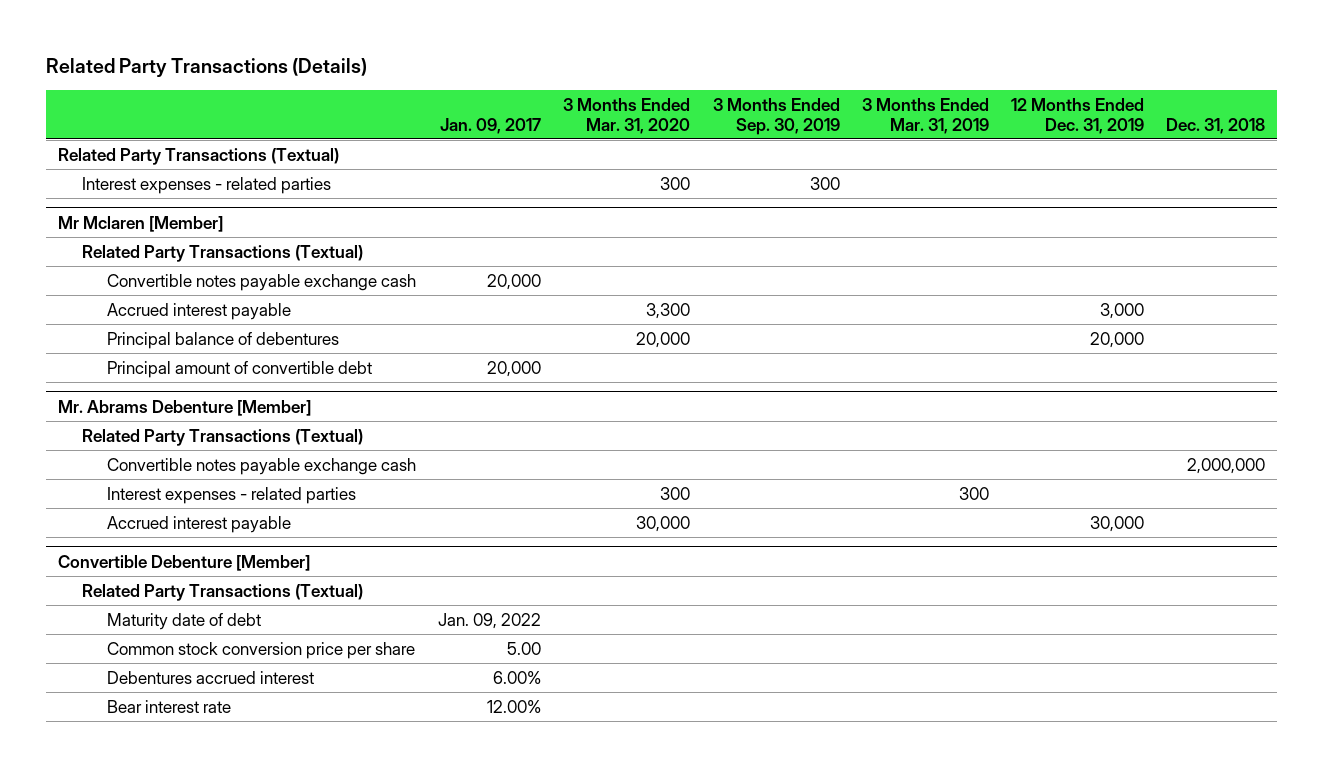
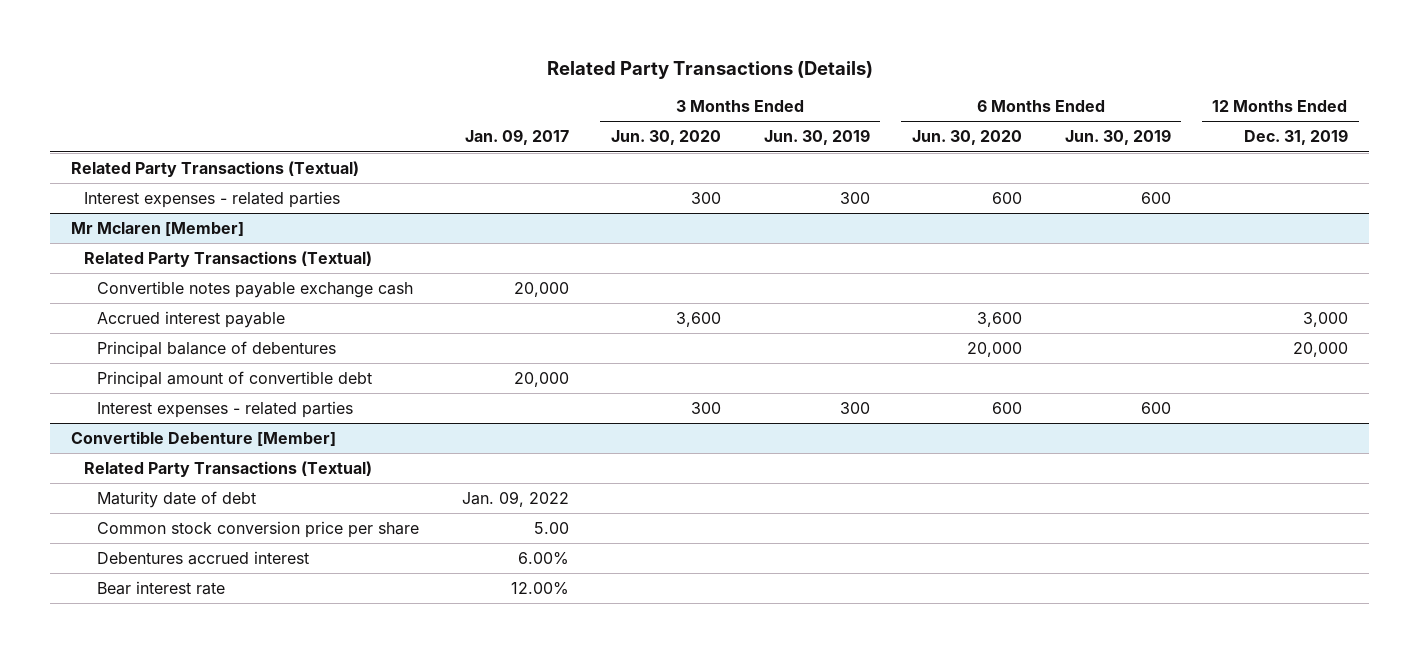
- | Jan. 09, 2017 | 3 Months Ended Mar. 31, 2020 | 3 Months Ended Sep. 30, 2019 | 3 Months Ended Mar. 31, 2019 | 12 Months Ended Dec. 31, 2019 | Dec. 31, 2018
+ | Jan. 09, 2017 | 3 Months Ended Jun. 30, 2020 | 3 Months Ended Jun. 30, 2019 | 6 Months Ended Jun. 30, 2020 | 6 Months Ended Jun. 30, 2019 | 12 Months Ended Dec. 31, 2019
- Mr. Abrams Debenture [Member]
- Related Party Transactions (Textual)
- Convertible notes payable exchange cash | | | | | | 2,000,000
- Interest expenses - related parties | | 300 | | 300 | |
- Accrued interest payable | | 30,000 | | | 30,000 |
@ Mr Mclaren [Member]
+ Interest expenses - related parties | | 300 | 300 | 600 | 600 |

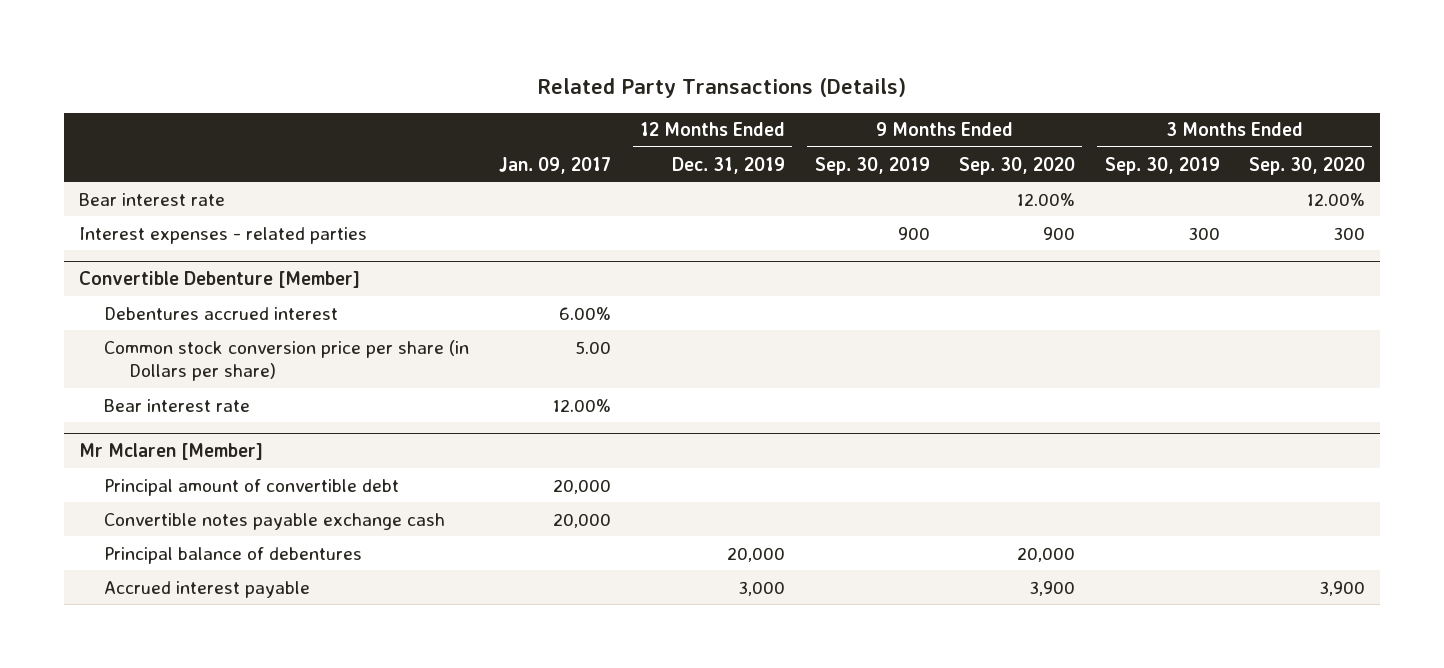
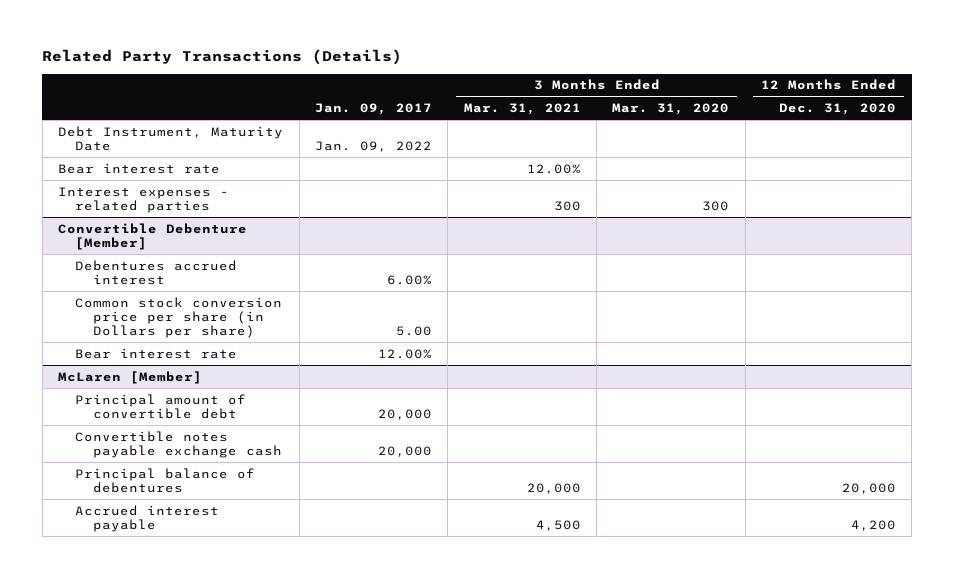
- | Jan. 09, 2017 | 12 Months Ended Dec. 31, 2019 | 9 Months Ended Sep. 30, 2019 | 9 Months Ended Sep. 30, 2020 | 3 Months Ended Sep. 30, 2019 | 3 Months Ended Sep. 30, 2020
+ | Jan. 09, 2017 | 3 Months Ended Mar. 31, 2021 | 3 Months Ended Mar. 31, 2020 | 12 Months Ended Dec. 31, 2020
+ Debt Instrument, Maturity Date | Jan. 09, 2022 | | |
- Mr Mclaren [Member]
+ McLaren [Member]

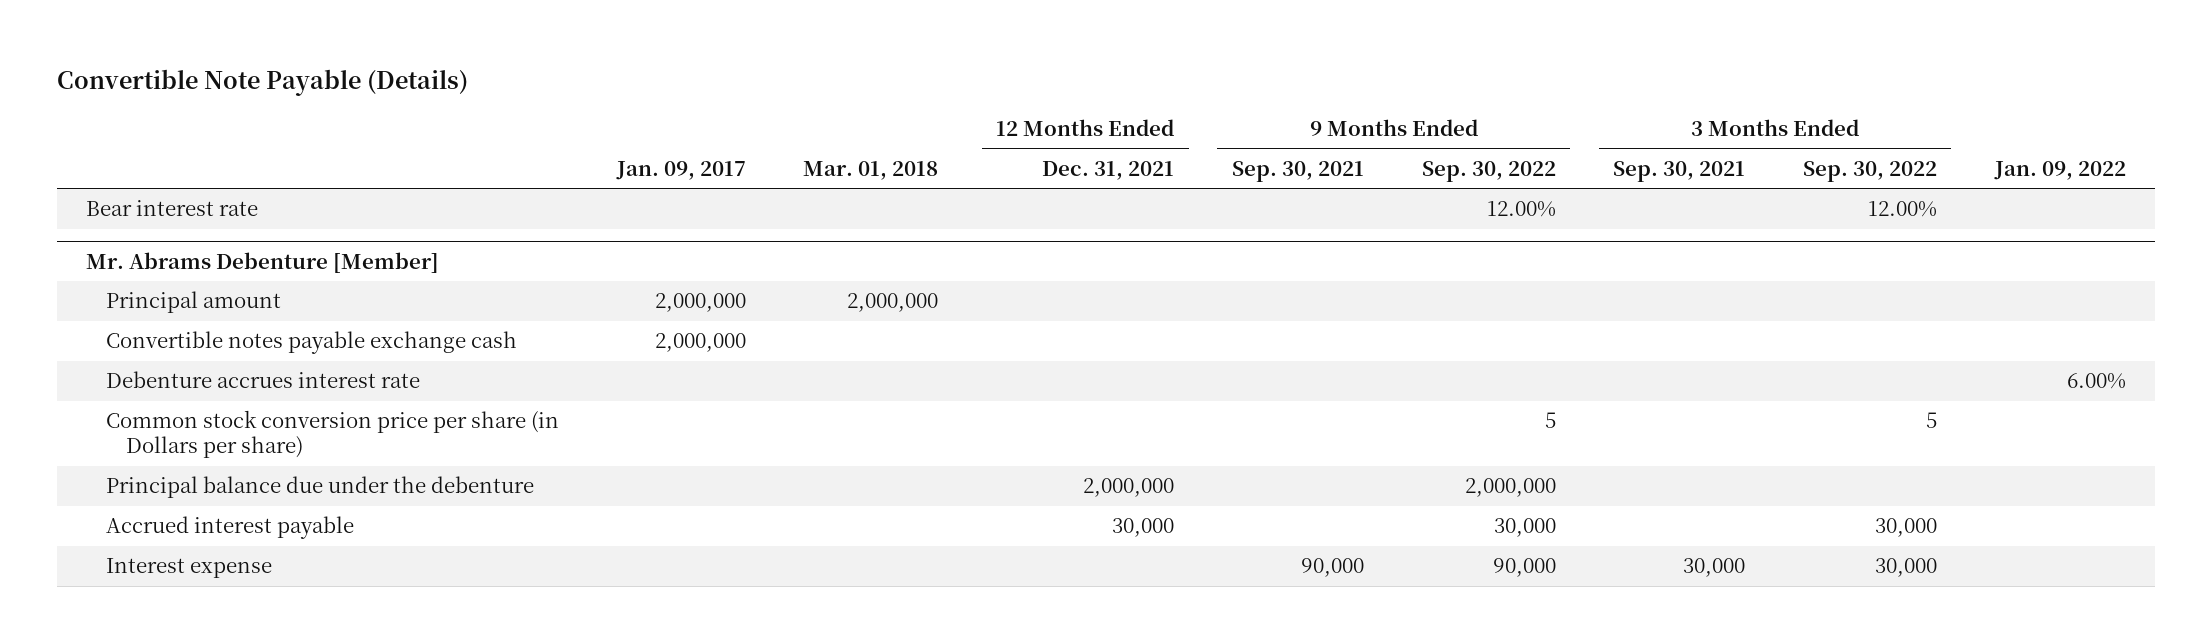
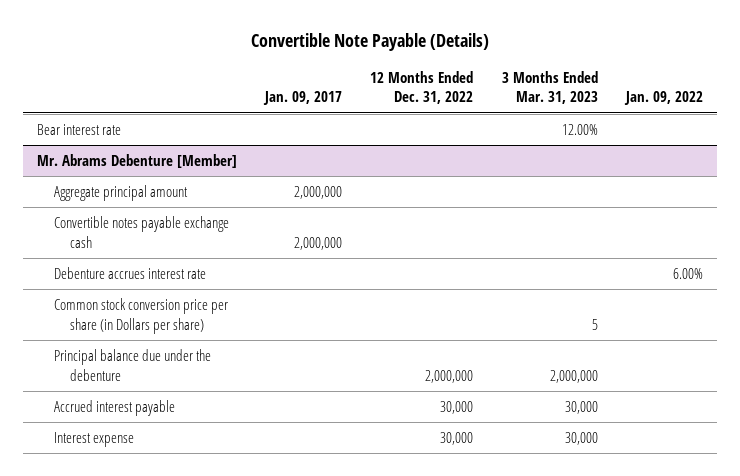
- | Jan. 09, 2017 | Mar. 01, 2018 | 12 Months Ended Dec. 31, 2021 | 9 Months Ended Sep. 30, 2021 | 9 Months Ended Sep. 30, 2022 | 3 Months Ended Sep. 30, 2021 | 3 Months Ended Sep. 30, 2022 | Jan. 09, 2022
+ | Jan. 09, 2017 | 12 Months Ended Dec. 31, 2022 | 3 Months Ended Mar. 31, 2023 | Jan. 09, 2022
@ Mr. Abrams Debenture [Member]
- Principal amount | 2,000,000 | 2,000,000 | | | | | |
+ Aggregate principal amount | 2,000,000 | | |

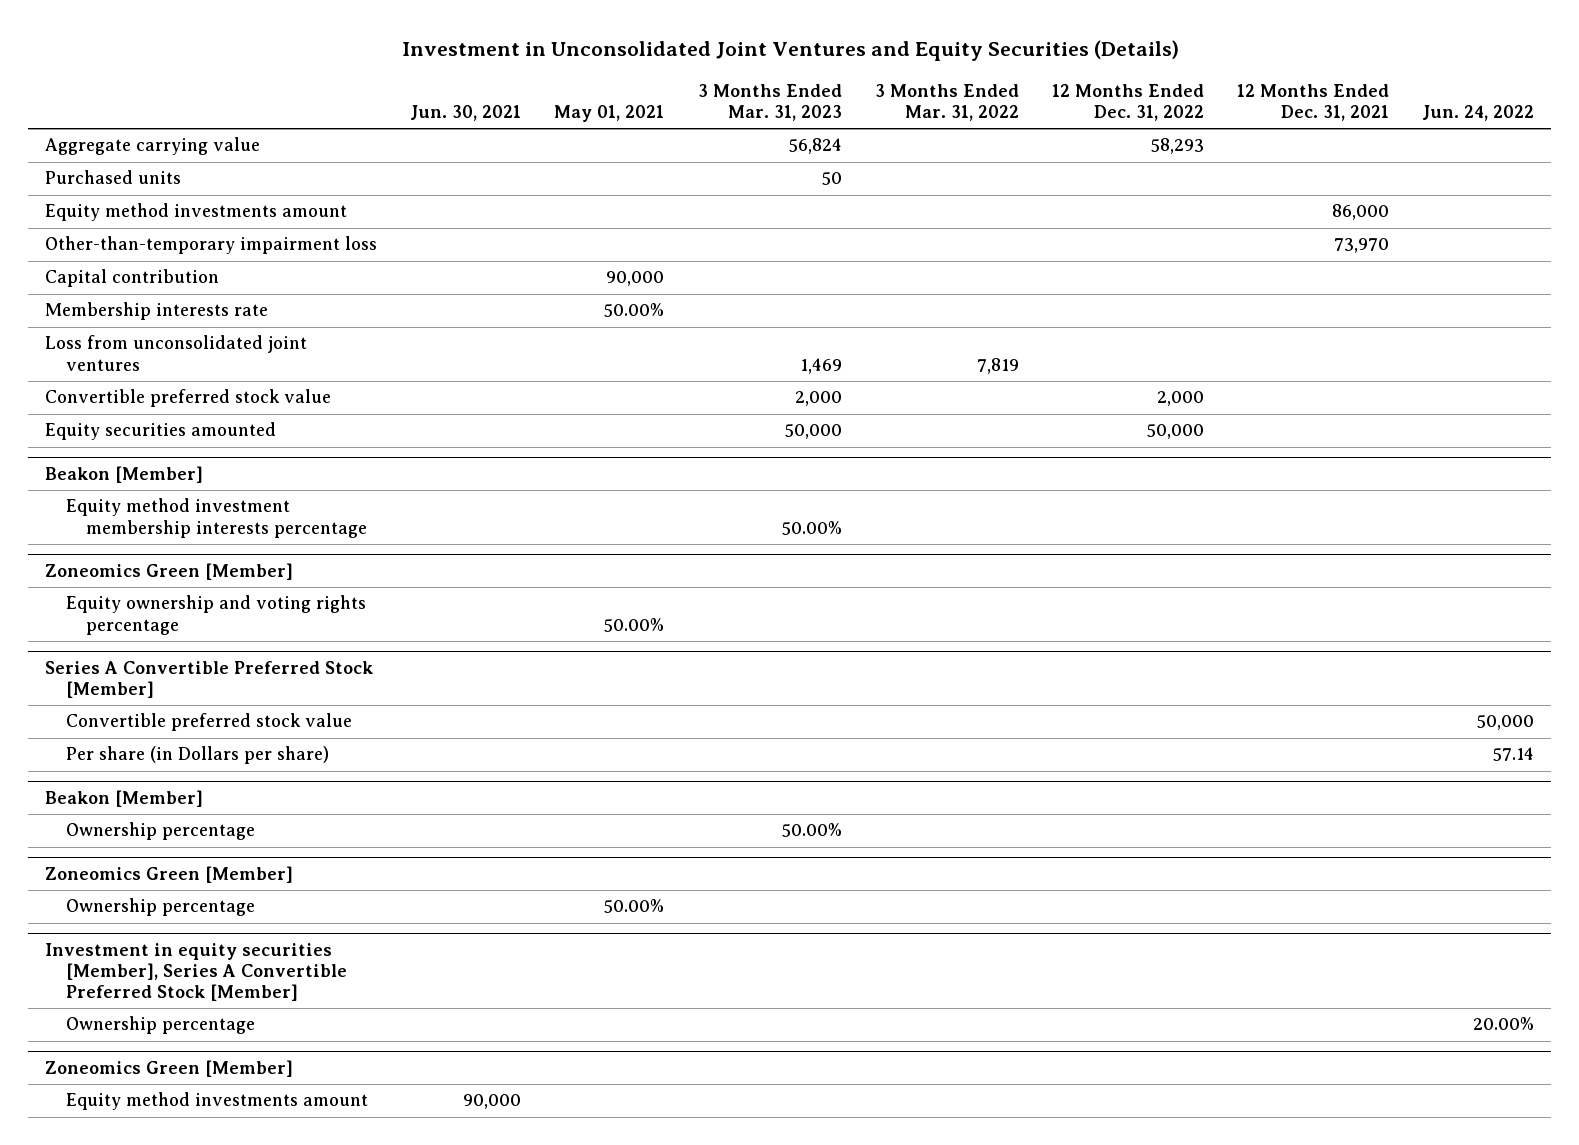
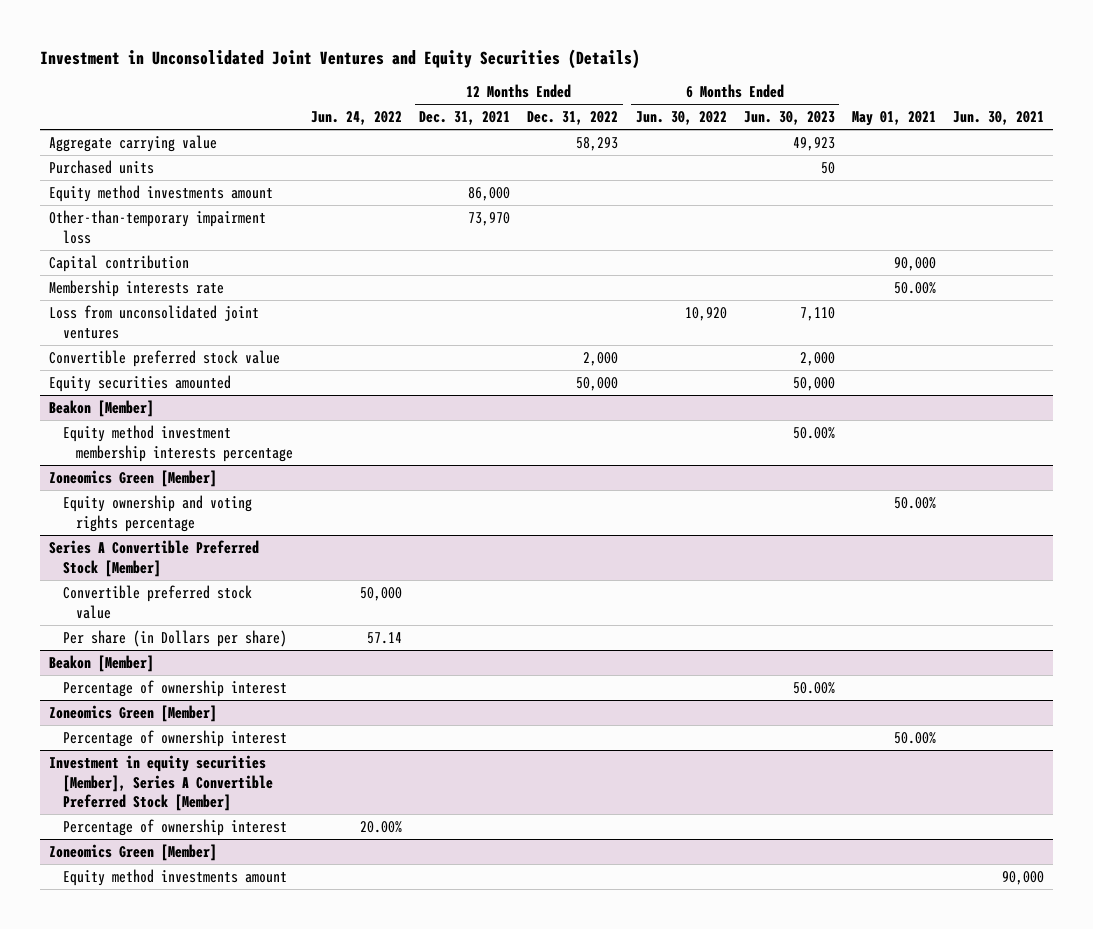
- | Jun. 30, 2021 | May 01, 2021 | 3 Months Ended Mar. 31, 2023 | 3 Months Ended Mar. 31, 2022 | 12 Months Ended Dec. 31, 2022 | 12 Months Ended Dec. 31, 2021 | Jun. 24, 2022
+ | Jun. 24, 2022 | 12 Months Ended Dec. 31, 2021 | 12 Months Ended Dec. 31, 2022 | 6 Months Ended Jun. 30, 2022 | 6 Months Ended Jun. 30, 2023 | May 01, 2021 | Jun. 30, 2021
@ Beakon [Member]
- Ownership percentage | | | 50.00% | | | |
+ Percentage of ownership interest | | | | | 50.00% | |
@ Zoneomics Green [Member]
- Ownership percentage | | 50.00% | | | | |
+ Percentage of ownership interest | | | | | | 50.00% |
@ Investment in equity securities [Member], Series A Convertible Preferred Stock [Member]
- Ownership percentage | | | | | | | 20.00%
+ Percentage of ownership interest | 20.00% | | | | | |

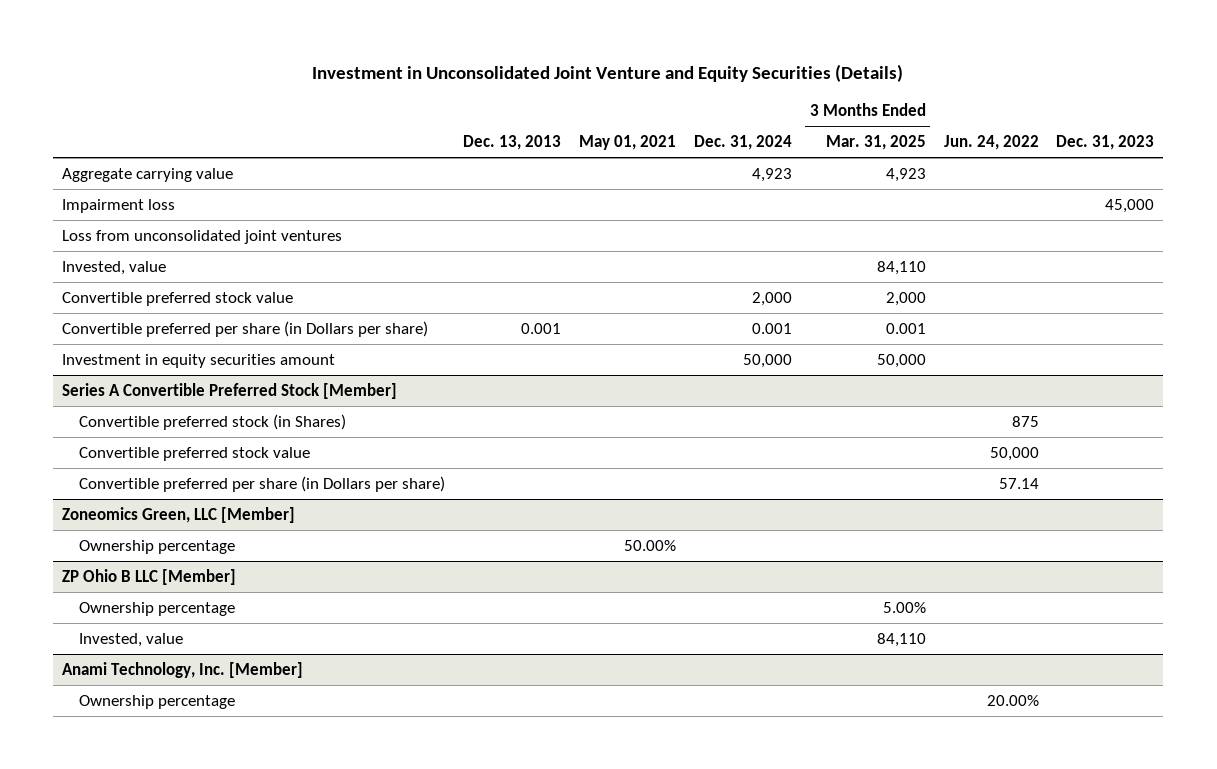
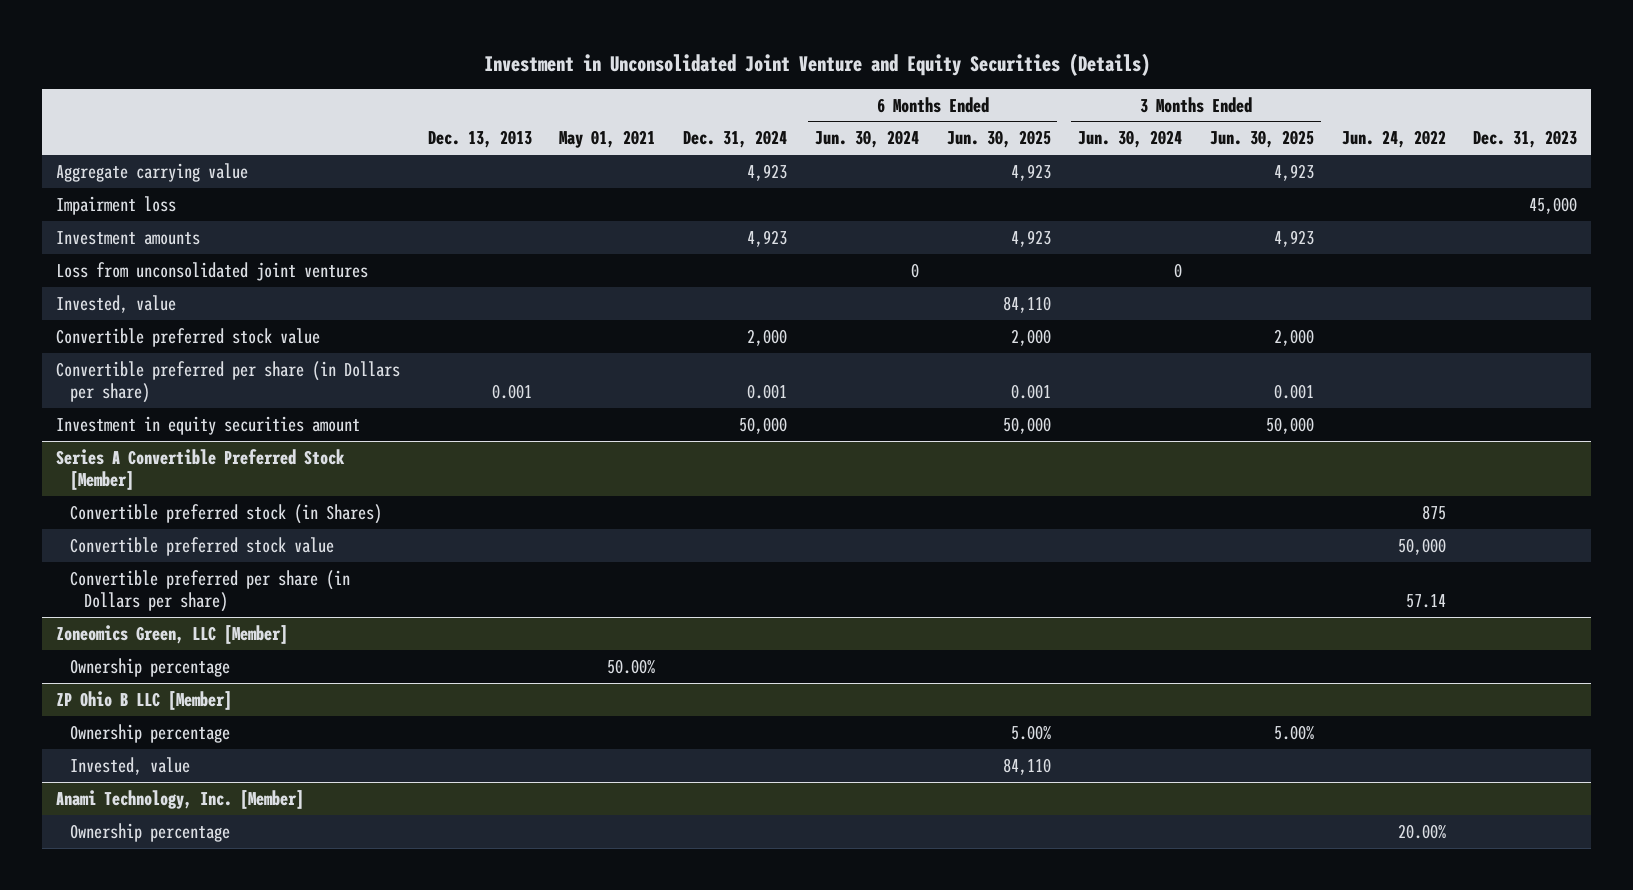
- | Dec. 13, 2013 | May 01, 2021 | Dec. 31, 2024 | 3 Months Ended Mar. 31, 2025 | Jun. 24, 2022 | Dec. 31, 2023
+ | Dec. 13, 2013 | May 01, 2021 | Dec. 31, 2024 | 6 Months Ended Jun. 30, 2024 | 6 Months Ended Jun. 30, 2025 | 3 Months Ended Jun. 30, 2024 | 3 Months Ended Jun. 30, 2025 | Jun. 24, 2022 | Dec. 31, 2023
+ Investment amounts | | | 4,923 | | 4,923 | | 4,923 | |

